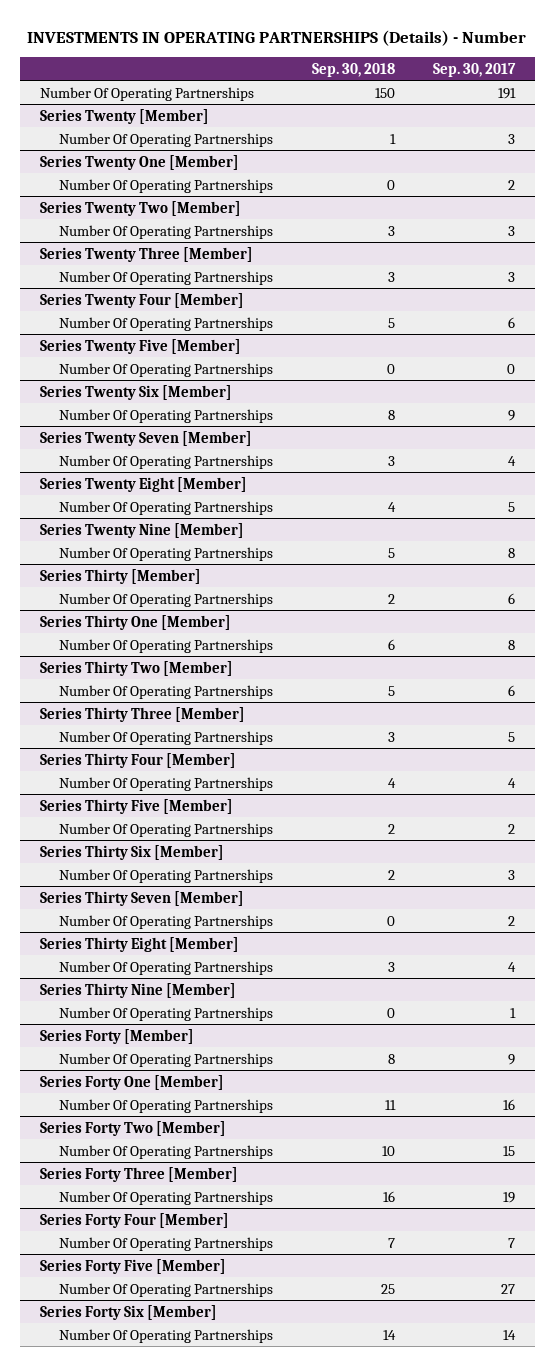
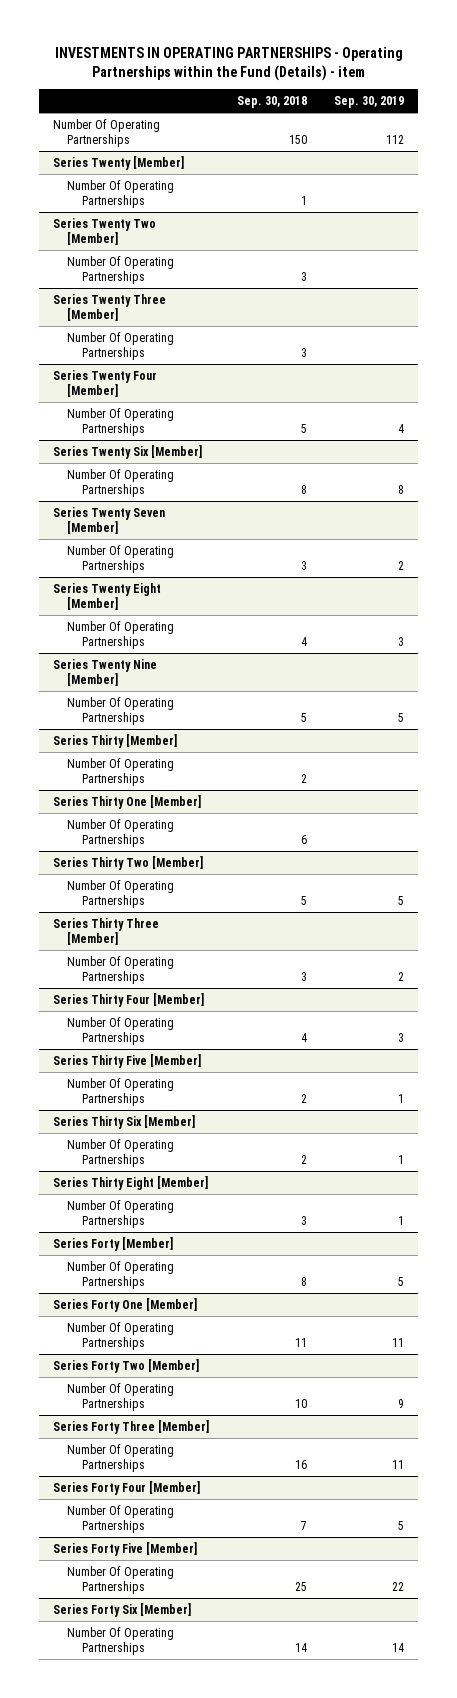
- INVESTMENTS IN OPERATING PARTNERSHIPS (Details) - Number
+ INVESTMENTS IN OPERATING PARTNERSHIPS - Operating Partnerships within the Fund (Details) - item
- | Sep. 30, 2018 | Sep. 30, 2017
+ | Sep. 30, 2018 | Sep. 30, 2019
- Series Twenty One [Member]
- Number Of Operating Partnerships | 0 | 2
- Series Twenty Five [Member]
- Number Of Operating Partnerships | 0 | 0
- Series Thirty Seven [Member]
- Number Of Operating Partnerships | 0 | 2
- Series Thirty Nine [Member]
- Number Of Operating Partnerships | 0 | 1

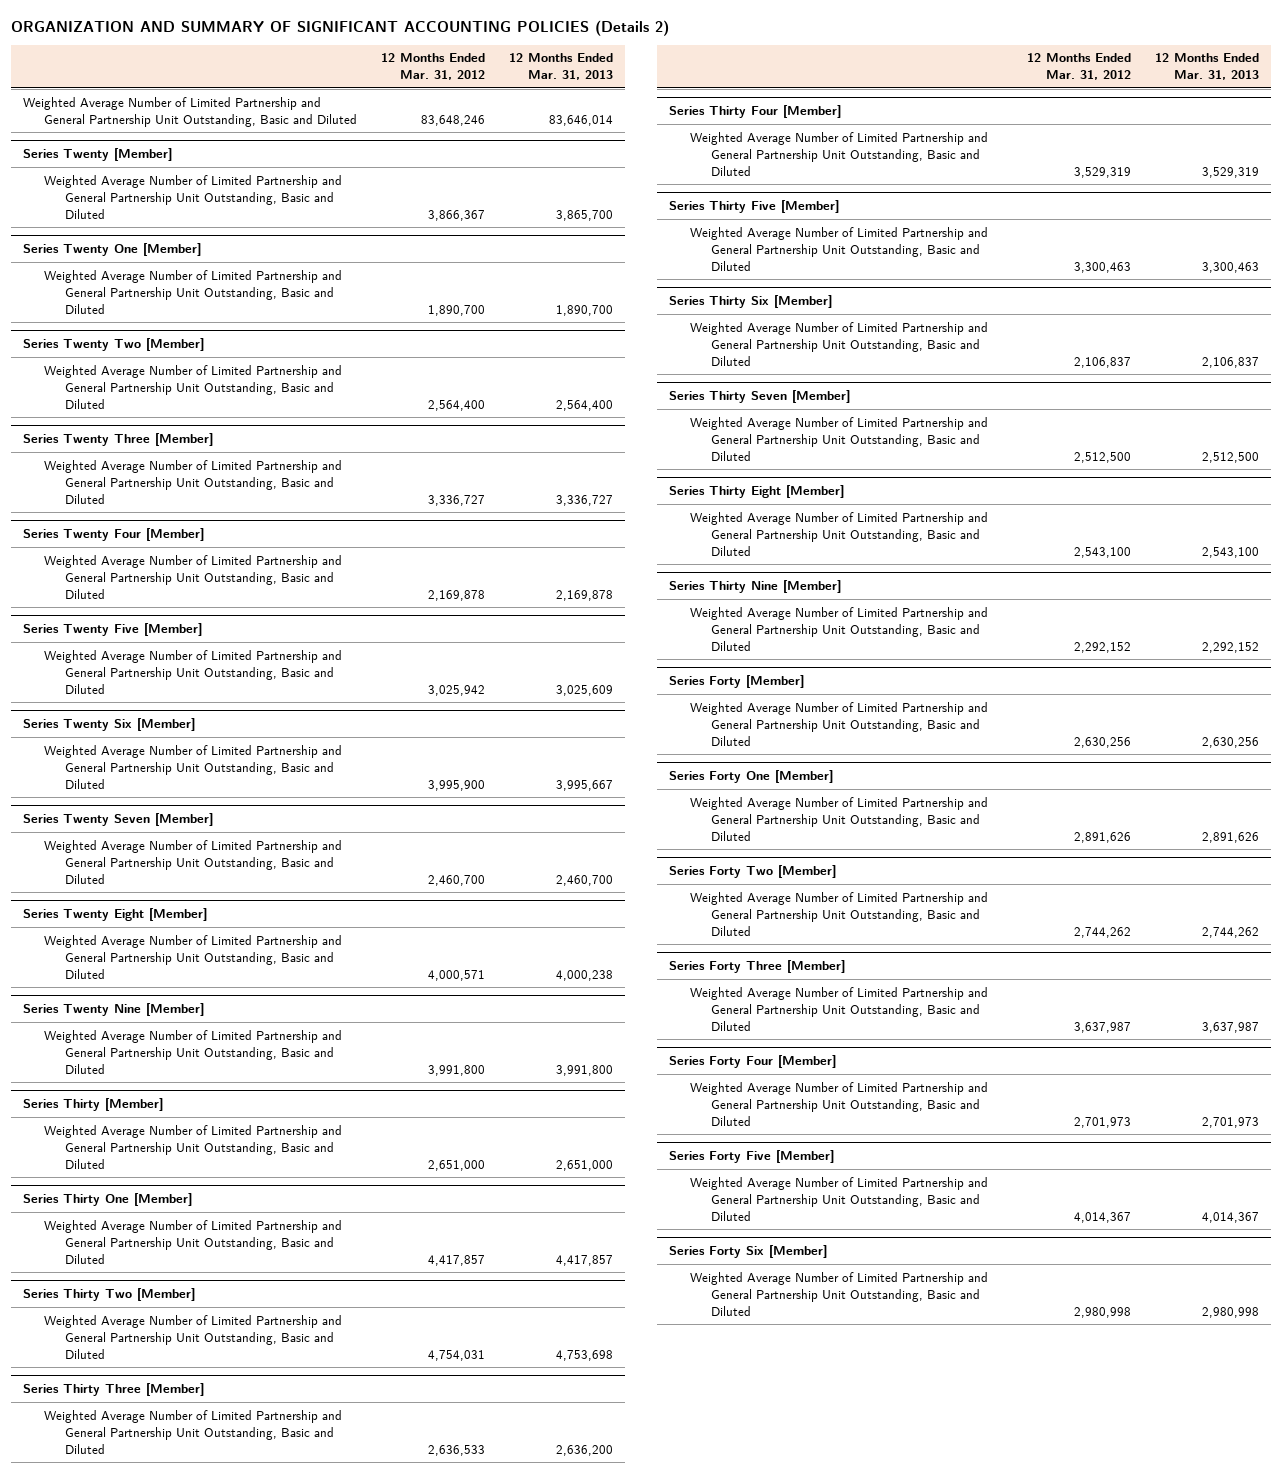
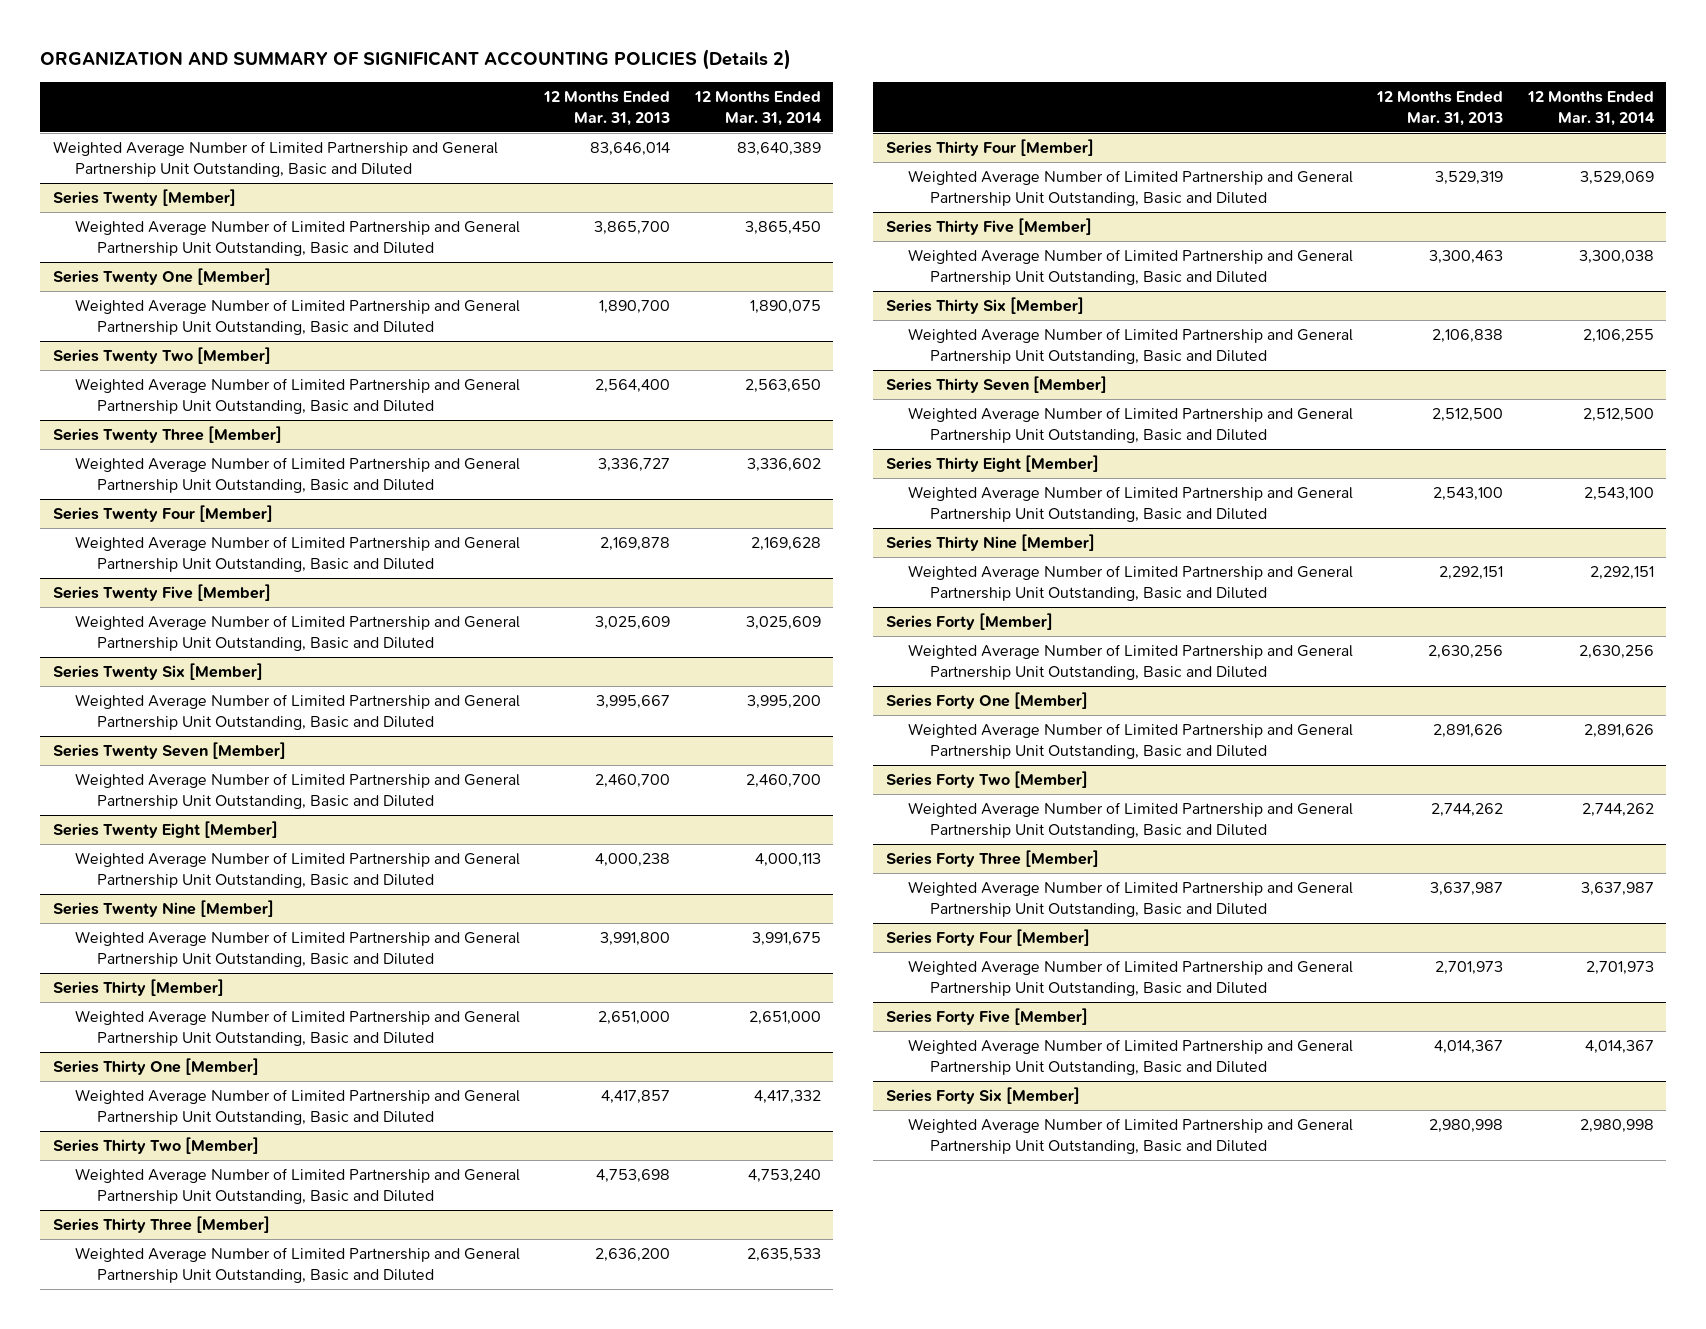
- | 12 Months Ended Mar. 31, 2012 | 12 Months Ended Mar. 31, 2013
+ | 12 Months Ended Mar. 31, 2013 | 12 Months Ended Mar. 31, 2014
@ Series Thirty Six [Member]
- Weighted Average Number of Limited Partnership and General Partnership Unit Outstanding, Basic and Diluted | 2,106,837 | 2,106,837
+ Weighted Average Number of Limited Partnership and General Partnership Unit Outstanding, Basic and Diluted | 2,106,838 | 2,106,255
@ Series Thirty Nine [Member]
- Weighted Average Number of Limited Partnership and General Partnership Unit Outstanding, Basic and Diluted | 2,292,152 | 2,292,152
+ Weighted Average Number of Limited Partnership and General Partnership Unit Outstanding, Basic and Diluted | 2,292,151 | 2,292,151

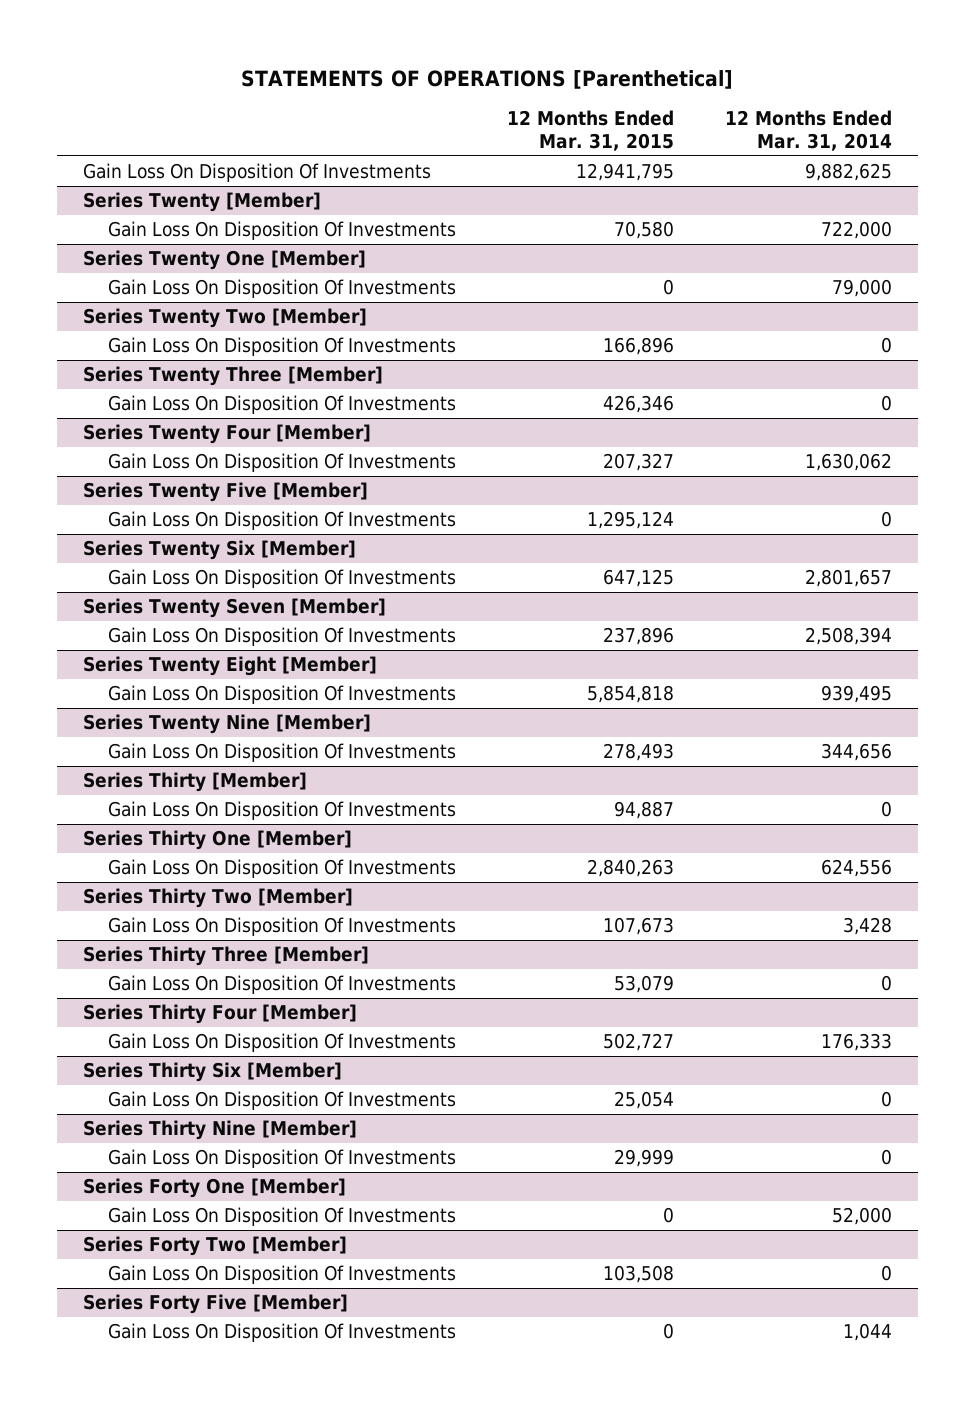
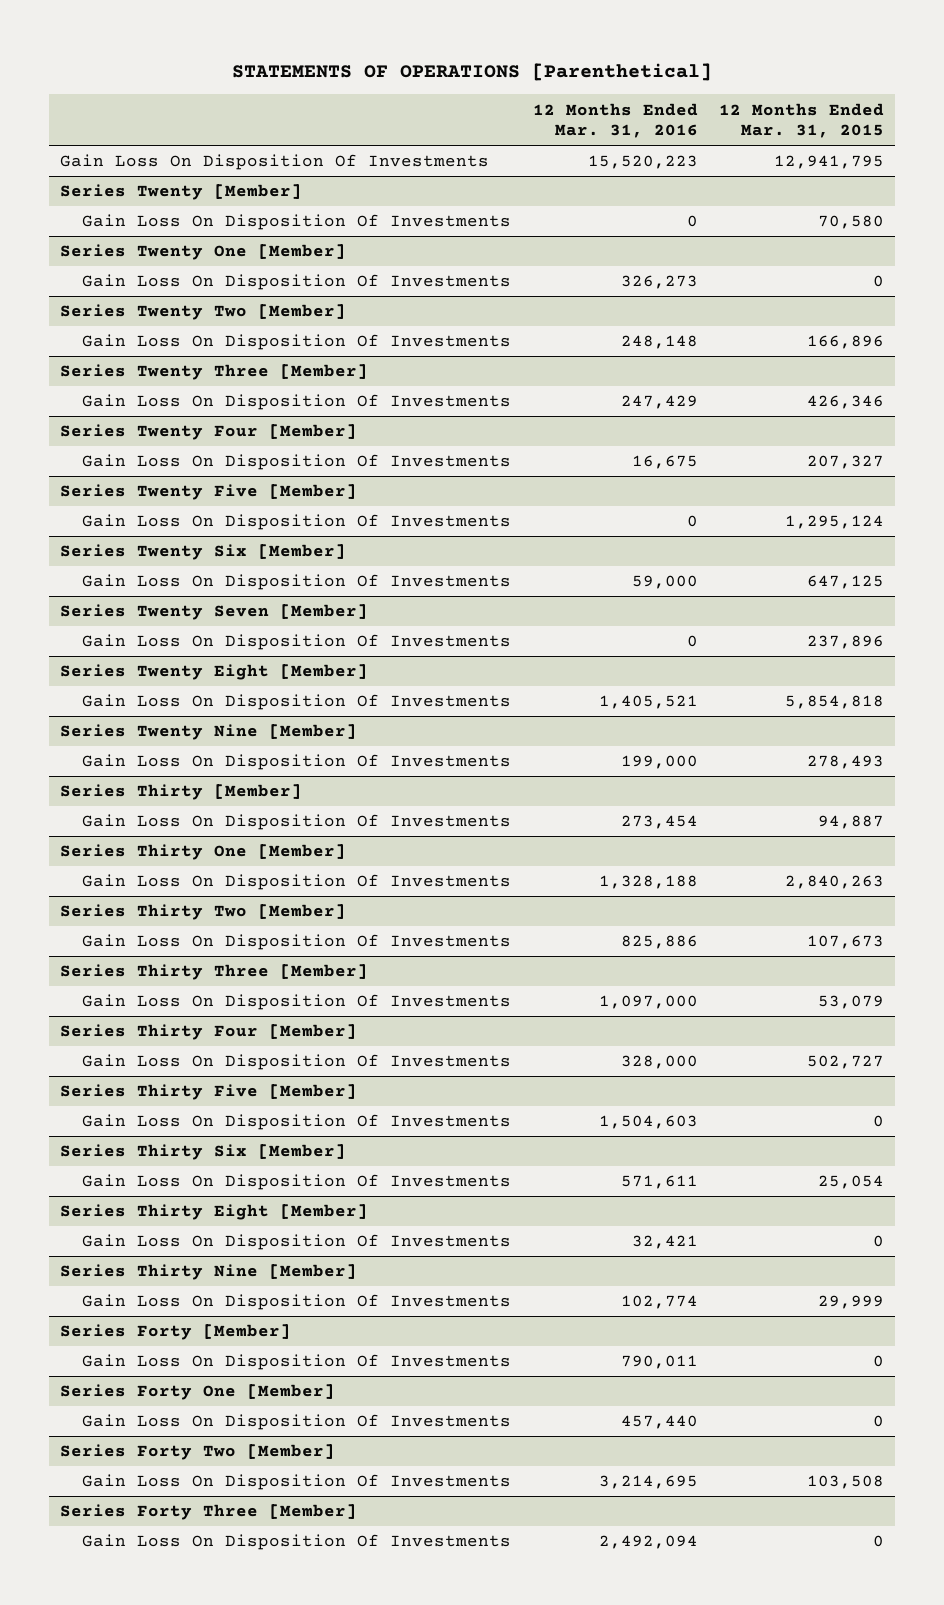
- | 12 Months Ended Mar. 31, 2015 | 12 Months Ended Mar. 31, 2014
+ | 12 Months Ended Mar. 31, 2016 | 12 Months Ended Mar. 31, 2015
+ Series Thirty Five [Member]
+ Gain Loss On Disposition Of Investments | 1,504,603 | 0
+ Series Thirty Eight [Member]
+ Gain Loss On Disposition Of Investments | 32,421 | 0
+ Series Forty [Member]
+ Gain Loss On Disposition Of Investments | 790,011 | 0
- Series Forty Five [Member]
+ Series Forty Three [Member]

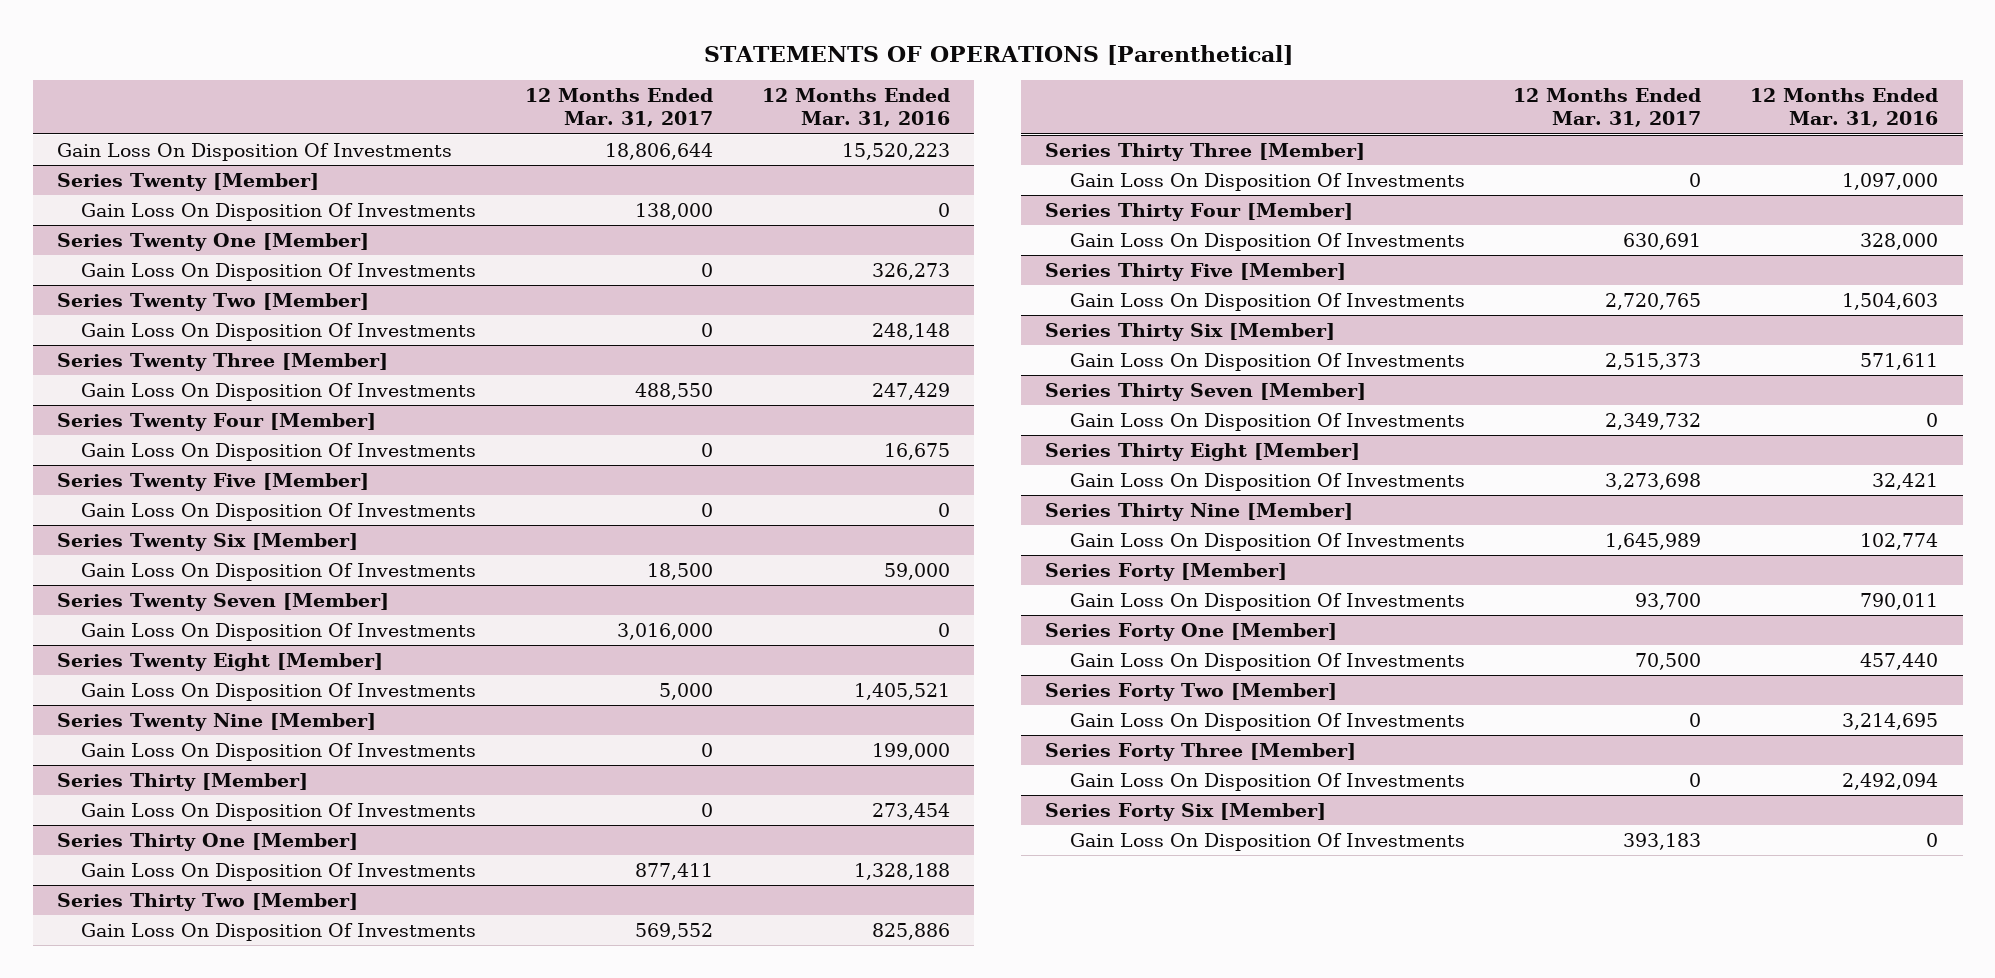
- | 12 Months Ended Mar. 31, 2016 | 12 Months Ended Mar. 31, 2015
+ | 12 Months Ended Mar. 31, 2017 | 12 Months Ended Mar. 31, 2016
+ Series Thirty Seven [Member]
+ Gain Loss On Disposition Of Investments | 2,349,732 | 0
+ Series Forty Six [Member]
+ Gain Loss On Disposition Of Investments | 393,183 | 0

